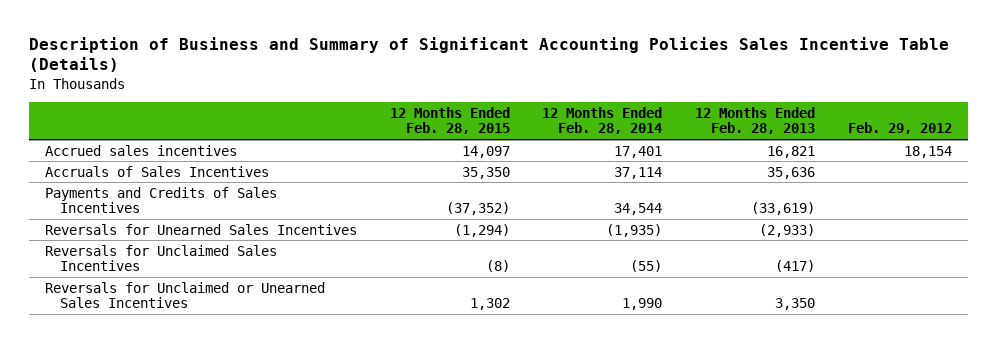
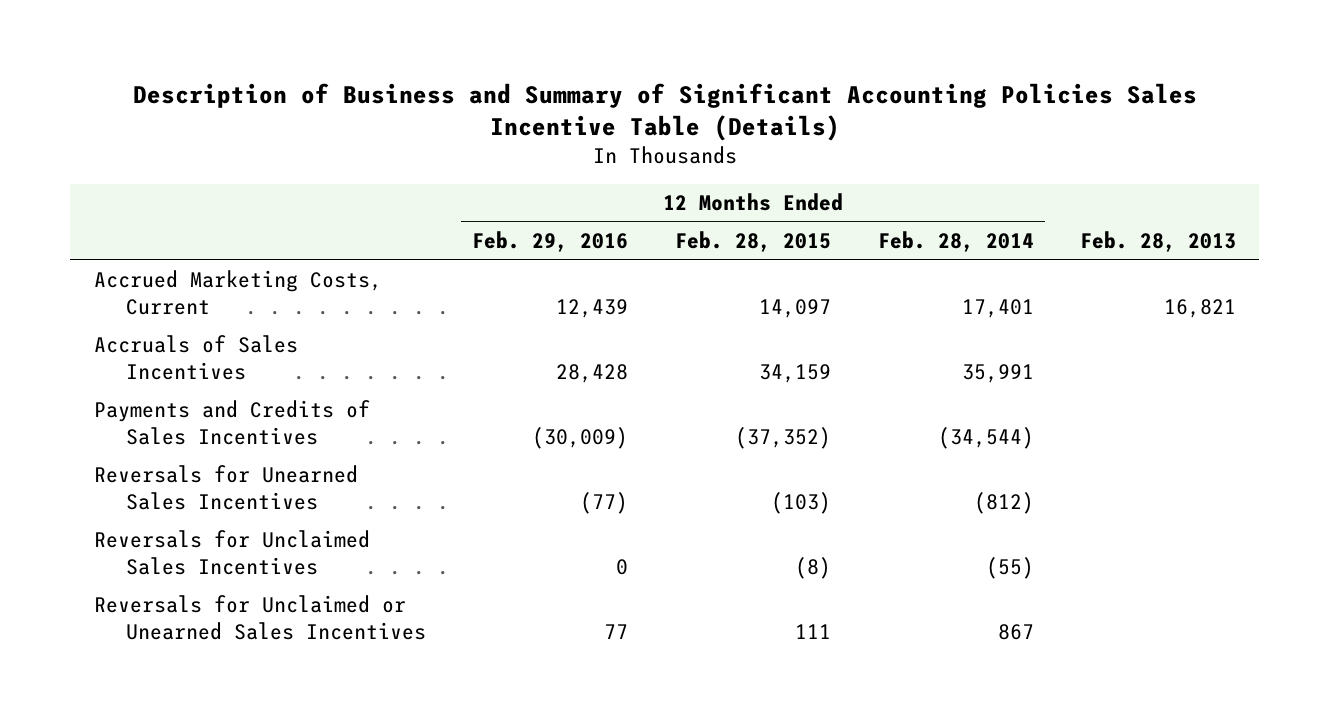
- | 12 Months Ended Feb. 28, 2015 | 12 Months Ended Feb. 28, 2014 | 12 Months Ended Feb. 28, 2013 | Feb. 29, 2012
+ | 12 Months Ended Feb. 29, 2016 | 12 Months Ended Feb. 28, 2015 | 12 Months Ended Feb. 28, 2014 | Feb. 28, 2013
- Accrued sales incentives | 14,097 | 17,401 | 16,821 | 18,154
- Accruals of Sales Incentives | 35,350 | 37,114 | 35,636 |
- Payments and Credits of Sales Incentives | (37,352) | 34,544 | (33,619) |
- Reversals for Unearned Sales Incentives | (1,294) | (1,935) | (2,933) |
+ Accrued Marketing Costs, Current | 12,439 | 14,097 | 17,401 | 16,821
+ Accruals of Sales Incentives | 28,428 | 34,159 | 35,991 |
+ Payments and Credits of Sales Incentives | (30,009) | (37,352) | (34,544) |
+ Reversals for Unearned Sales Incentives | (77) | (103) | (812) |
- Reversals for Unclaimed or Unearned Sales Incentives | 1,302 | 1,990 | 3,350 |
+ Reversals for Unclaimed or Unearned Sales Incentives | 77 | 111 | 867 |

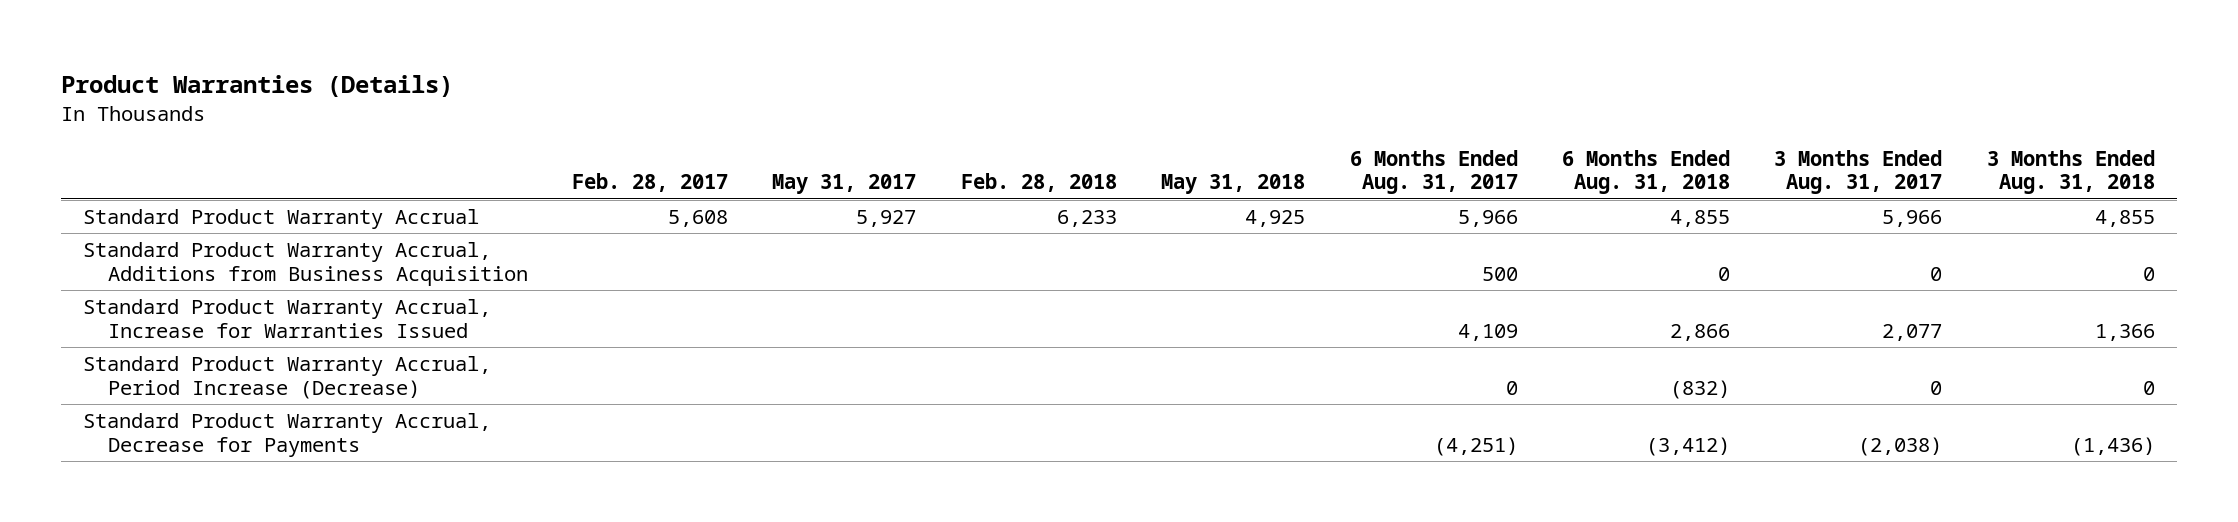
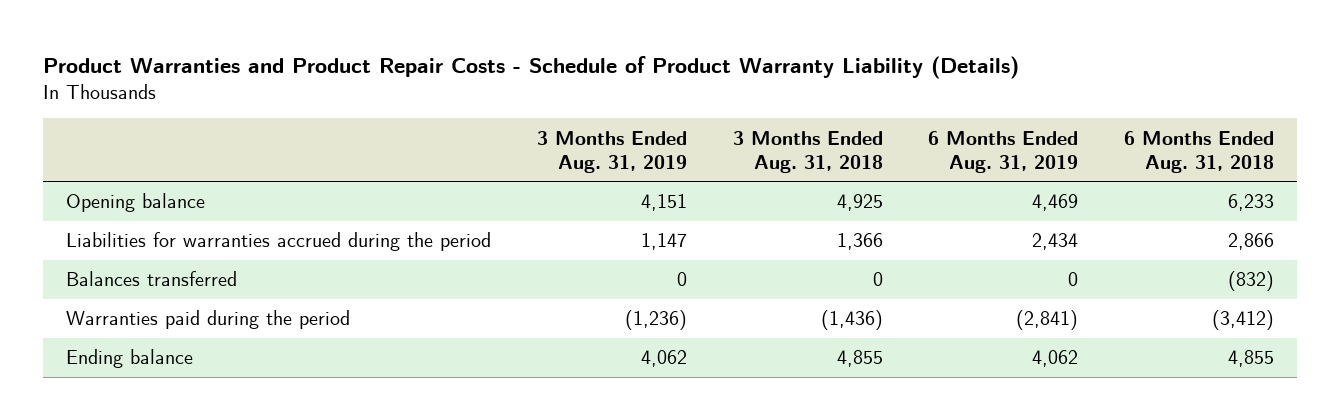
- Product Warranties (Details)
+ Product Warranties and Product Repair Costs - Schedule of Product Warranty Liability (Details)
- | Feb. 28, 2017 | May 31, 2017 | Feb. 28, 2018 | May 31, 2018 | 6 Months Ended Aug. 31, 2017 | 6 Months Ended Aug. 31, 2018 | 3 Months Ended Aug. 31, 2017 | 3 Months Ended Aug. 31, 2018
+ | 3 Months Ended Aug. 31, 2019 | 3 Months Ended Aug. 31, 2018 | 6 Months Ended Aug. 31, 2019 | 6 Months Ended Aug. 31, 2018
- Standard Product Warranty Accrual | 5,608 | 5,927 | 6,233 | 4,925 | 5,966 | 4,855 | 5,966 | 4,855
- Standard Product Warranty Accrual, Additions from Business Acquisition | | | | | 500 | 0 | 0 | 0
- Standard Product Warranty Accrual, Increase for Warranties Issued | | | | | 4,109 | 2,866 | 2,077 | 1,366
- Standard Product Warranty Accrual, Period Increase (Decrease) | | | | | 0 | (832) | 0 | 0
- Standard Product Warranty Accrual, Decrease for Payments | | | | | (4,251) | (3,412) | (2,038) | (1,436)
+ Opening balance | 4,151 | 4,925 | 4,469 | 6,233
+ Liabilities for warranties accrued during the period | 1,147 | 1,366 | 2,434 | 2,866
+ Balances transferred | 0 | 0 | 0 | (832)
+ Warranties paid during the period | (1,236) | (1,436) | (2,841) | (3,412)
+ Ending balance | 4,062 | 4,855 | 4,062 | 4,855

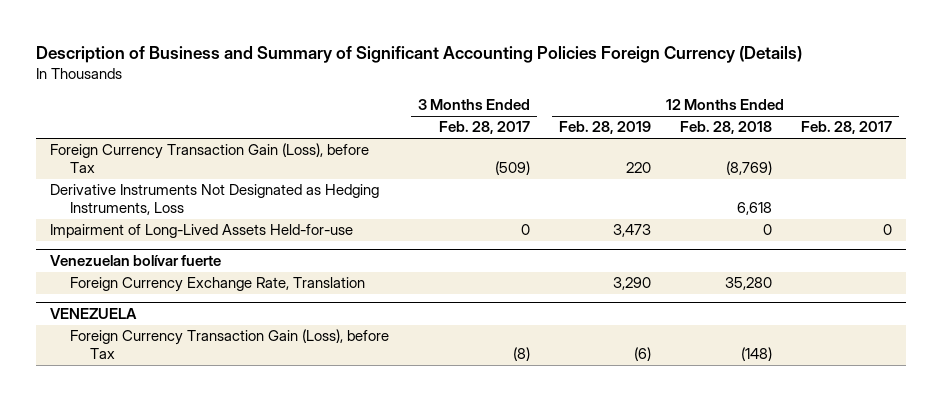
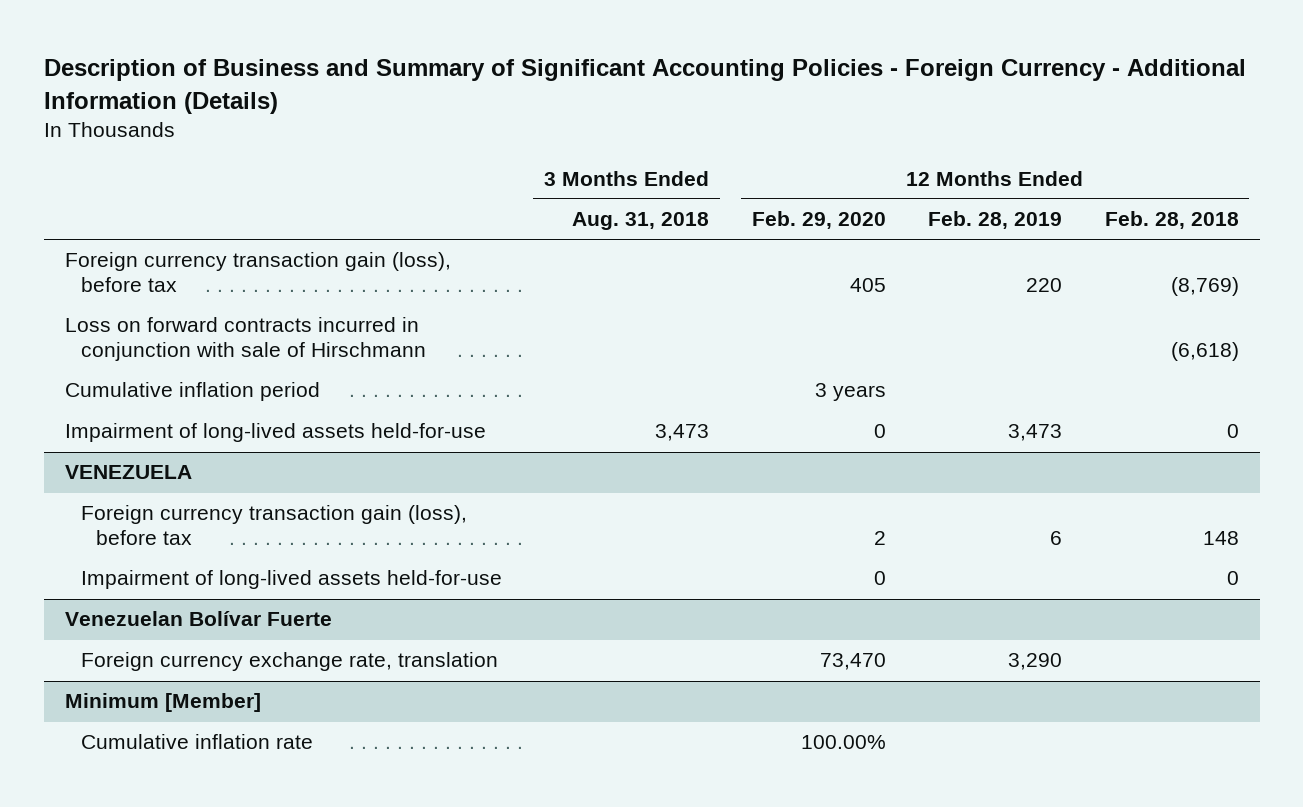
- Description of Business and Summary of Significant Accounting Policies Foreign Currency (Details)
+ Description of Business and Summary of Significant Accounting Policies - Foreign Currency - Additional Information (Details)
- | 3 Months Ended Feb. 28, 2017 | 12 Months Ended Feb. 28, 2019 | 12 Months Ended Feb. 28, 2018 | 12 Months Ended Feb. 28, 2017
+ | 3 Months Ended Aug. 31, 2018 | 12 Months Ended Feb. 29, 2020 | 12 Months Ended Feb. 28, 2019 | 12 Months Ended Feb. 28, 2018
- Foreign Currency Transaction Gain (Loss), before Tax | (509) | 220 | (8,769) |
- Derivative Instruments Not Designated as Hedging Instruments, Loss | | | 6,618 |
- Impairment of Long-Lived Assets Held-for-use | 0 | 3,473 | 0 | 0
- Venezuelan bolívar fuerte
- Foreign Currency Exchange Rate, Translation | | 3,290 | 35,280 |
+ Foreign currency transaction gain (loss), before tax | | 405 | 220 | (8,769)
+ Loss on forward contracts incurred in conjunction with sale of Hirschmann | | | | (6,618)
+ Cumulative inflation period | | 3 years | |
+ Impairment of long-lived assets held-for-use | 3,473 | 0 | 3,473 | 0
@ VENEZUELA
- Foreign Currency Transaction Gain (Loss), before Tax | (8) | (6) | (148) |
+ Foreign currency transaction gain (loss), before tax | | 2 | 6 | 148
+ Impairment of long-lived assets held-for-use | | 0 | | 0
+ Venezuelan Bolívar Fuerte
+ Foreign currency exchange rate, translation | | 73,470 | 3,290 |
+ Minimum [Member]
+ Cumulative inflation rate | | 100.00% | |

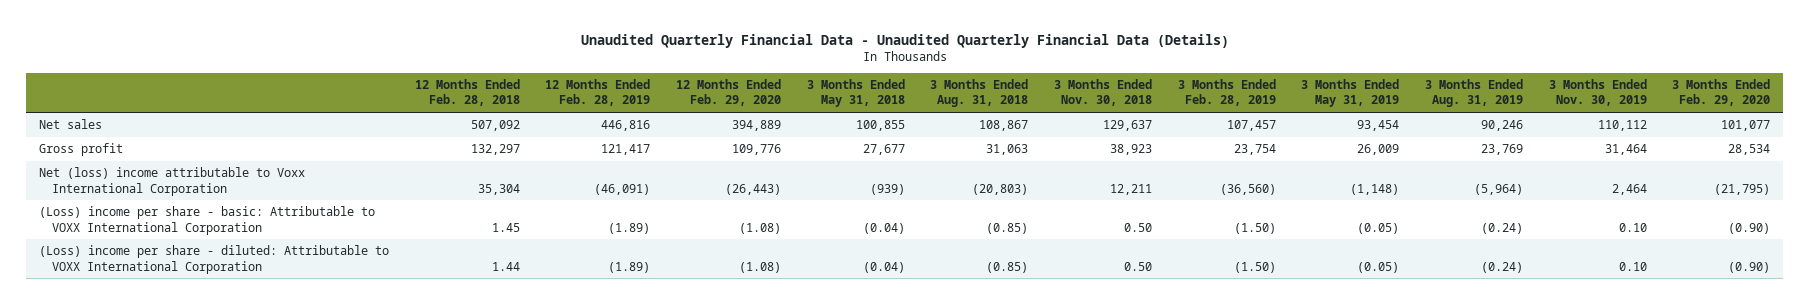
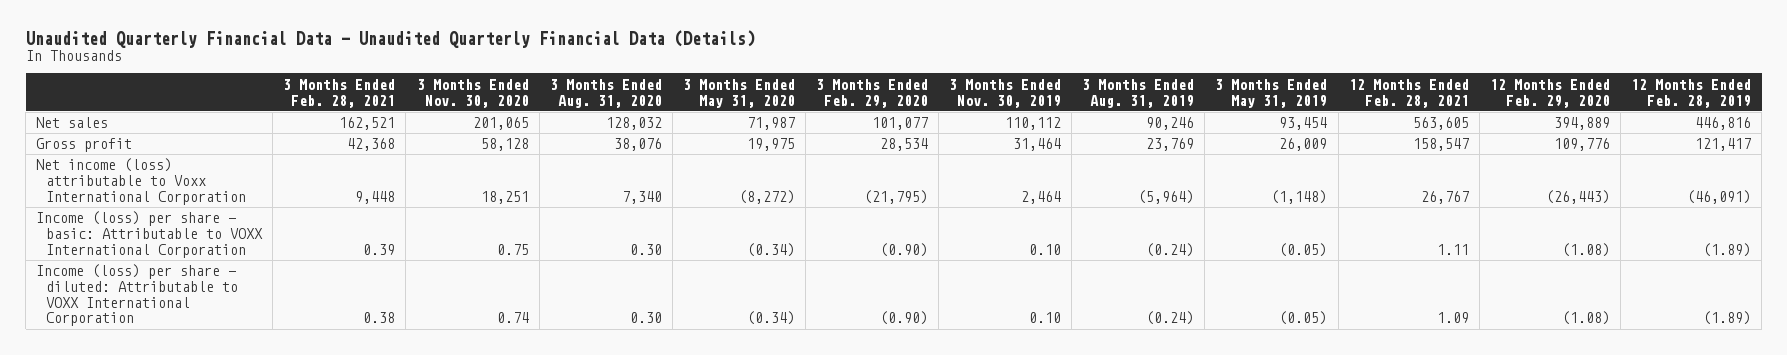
- | 12 Months Ended Feb. 28, 2018 | 12 Months Ended Feb. 28, 2019 | 12 Months Ended Feb. 29, 2020 | 3 Months Ended May 31, 2018 | 3 Months Ended Aug. 31, 2018 | 3 Months Ended Nov. 30, 2018 | 3 Months Ended Feb. 28, 2019 | 3 Months Ended May 31, 2019 | 3 Months Ended Aug. 31, 2019 | 3 Months Ended Nov. 30, 2019 | 3 Months Ended Feb. 29, 2020
+ | 3 Months Ended Feb. 28, 2021 | 3 Months Ended Nov. 30, 2020 | 3 Months Ended Aug. 31, 2020 | 3 Months Ended May 31, 2020 | 3 Months Ended Feb. 29, 2020 | 3 Months Ended Nov. 30, 2019 | 3 Months Ended Aug. 31, 2019 | 3 Months Ended May 31, 2019 | 12 Months Ended Feb. 28, 2021 | 12 Months Ended Feb. 29, 2020 | 12 Months Ended Feb. 28, 2019
- Net (loss) income attributable to Voxx International Corporation | 35,304 | (46,091) | (26,443) | (939) | (20,803) | 12,211 | (36,560) | (1,148) | (5,964) | 2,464 | (21,795)
- (Loss) income per share - basic: Attributable to VOXX International Corporation | 1.45 | (1.89) | (1.08) | (0.04) | (0.85) | 0.50 | (1.50) | (0.05) | (0.24) | 0.10 | (0.90)
- (Loss) income per share - diluted: Attributable to VOXX International Corporation | 1.44 | (1.89) | (1.08) | (0.04) | (0.85) | 0.50 | (1.50) | (0.05) | (0.24) | 0.10 | (0.90)
+ Net income (loss) attributable to Voxx International Corporation | 9,448 | 18,251 | 7,340 | (8,272) | (21,795) | 2,464 | (5,964) | (1,148) | 26,767 | (26,443) | (46,091)
+ Income (loss) per share - basic: Attributable to VOXX International Corporation | 0.39 | 0.75 | 0.30 | (0.34) | (0.90) | 0.10 | (0.24) | (0.05) | 1.11 | (1.08) | (1.89)
+ Income (loss) per share - diluted: Attributable to VOXX International Corporation | 0.38 | 0.74 | 0.30 | (0.34) | (0.90) | 0.10 | (0.24) | (0.05) | 1.09 | (1.08) | (1.89)

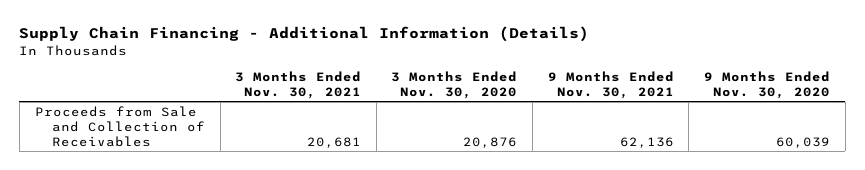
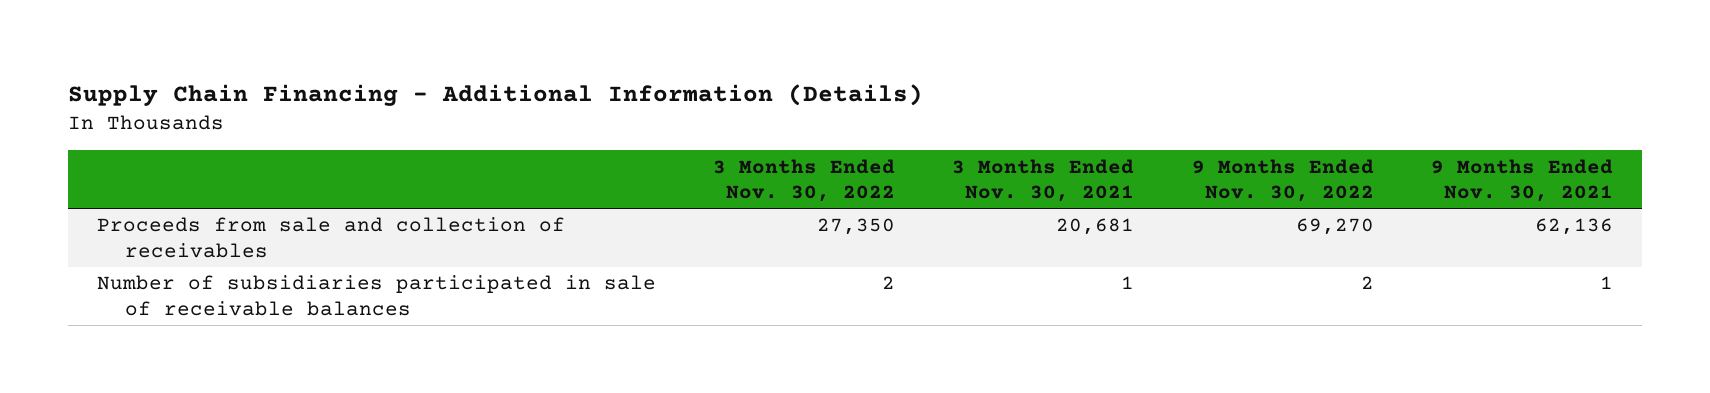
- | 3 Months Ended Nov. 30, 2021 | 3 Months Ended Nov. 30, 2020 | 9 Months Ended Nov. 30, 2021 | 9 Months Ended Nov. 30, 2020
+ | 3 Months Ended Nov. 30, 2022 | 3 Months Ended Nov. 30, 2021 | 9 Months Ended Nov. 30, 2022 | 9 Months Ended Nov. 30, 2021
- Proceeds from Sale and Collection of Receivables | 20,681 | 20,876 | 62,136 | 60,039
+ Proceeds from sale and collection of receivables | 27,350 | 20,681 | 69,270 | 62,136
+ Number of subsidiaries participated in sale of receivable balances | 2 | 1 | 2 | 1

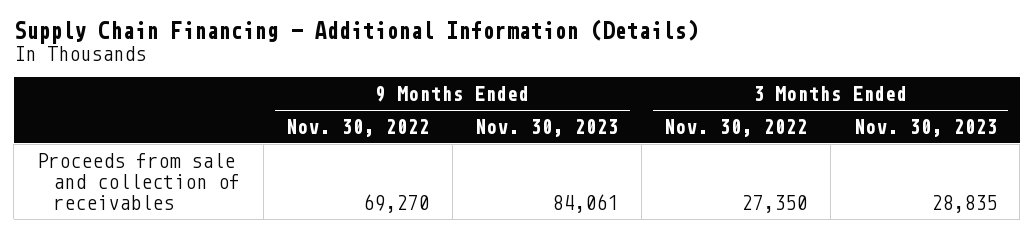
- | 3 Months Ended Nov. 30, 2022 | 3 Months Ended Nov. 30, 2021 | 9 Months Ended Nov. 30, 2022 | 9 Months Ended Nov. 30, 2021
+ | 9 Months Ended Nov. 30, 2022 | 9 Months Ended Nov. 30, 2023 | 3 Months Ended Nov. 30, 2022 | 3 Months Ended Nov. 30, 2023
- Number of subsidiaries participated in sale of receivable balances | 2 | 1 | 2 | 1

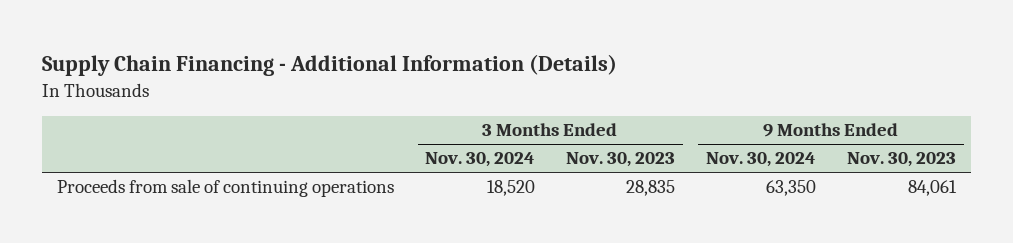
- | 9 Months Ended Nov. 30, 2022 | 9 Months Ended Nov. 30, 2023 | 3 Months Ended Nov. 30, 2022 | 3 Months Ended Nov. 30, 2023
+ | 3 Months Ended Nov. 30, 2024 | 3 Months Ended Nov. 30, 2023 | 9 Months Ended Nov. 30, 2024 | 9 Months Ended Nov. 30, 2023
- Proceeds from sale and collection of receivables | 69,270 | 84,061 | 27,350 | 28,835
+ Proceeds from sale of continuing operations | 18,520 | 28,835 | 63,350 | 84,061

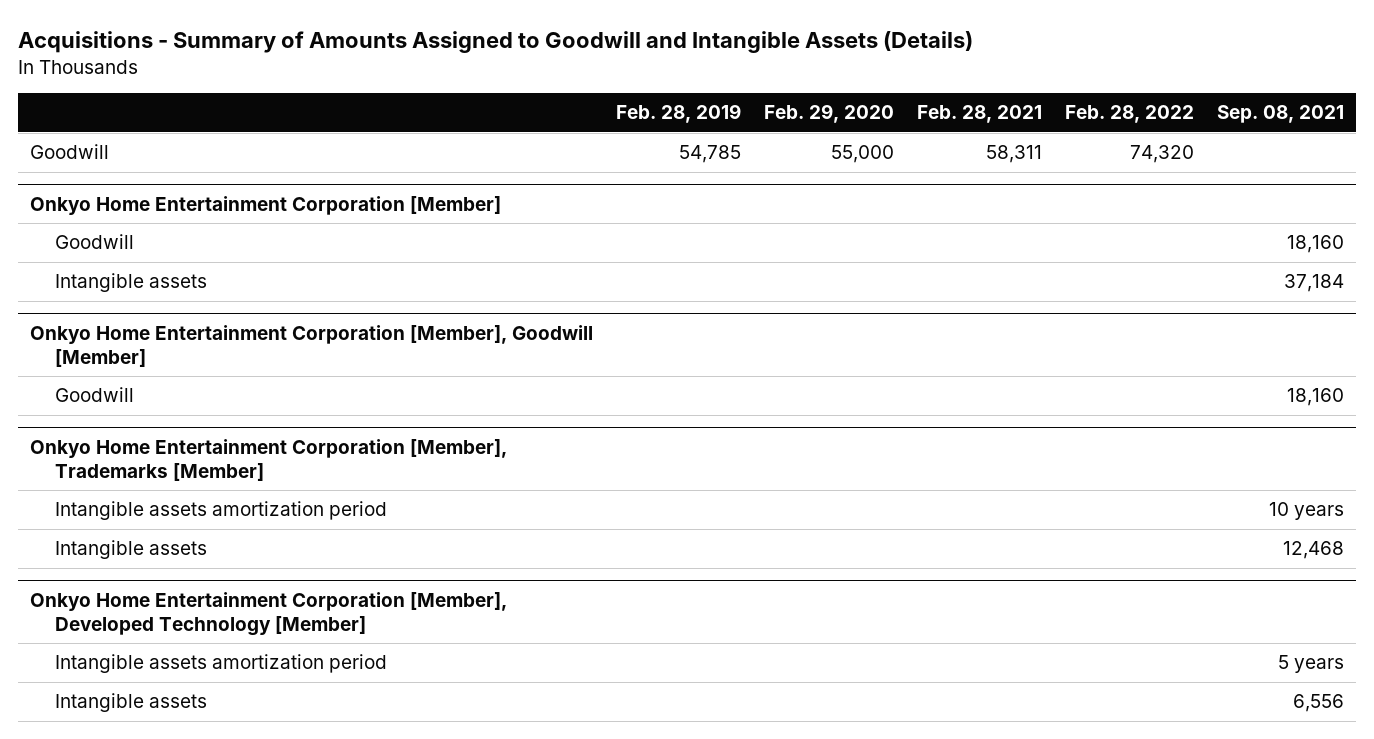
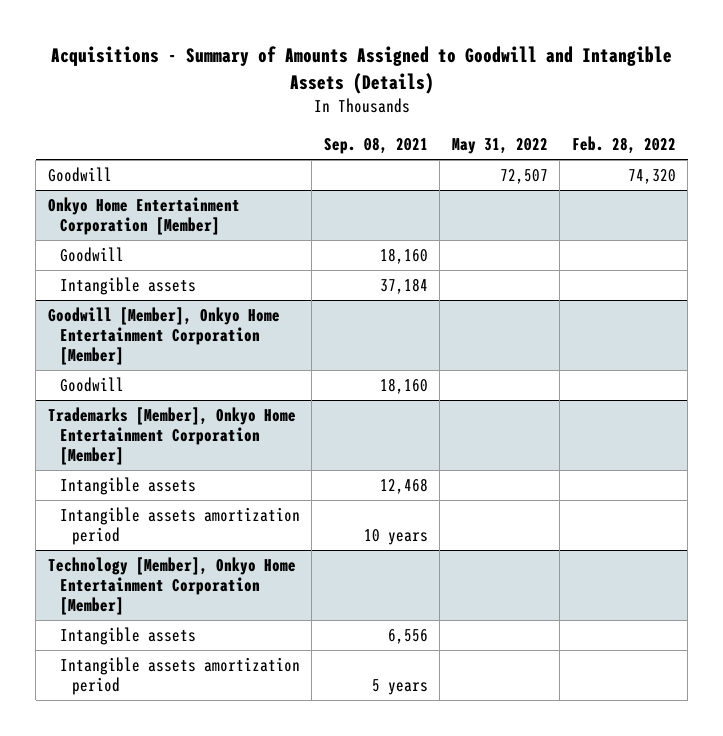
- | Feb. 28, 2019 | Feb. 29, 2020 | Feb. 28, 2021 | Feb. 28, 2022 | Sep. 08, 2021
+ | Sep. 08, 2021 | May 31, 2022 | Feb. 28, 2022
- Onkyo Home Entertainment Corporation [Member], Goodwill [Member]
+ Goodwill [Member], Onkyo Home Entertainment Corporation [Member]
- Onkyo Home Entertainment Corporation [Member], Trademarks [Member]
- Intangible assets amortization period | | | | | 10 years
+ Trademarks [Member], Onkyo Home Entertainment Corporation [Member]
- Onkyo Home Entertainment Corporation [Member], Developed Technology [Member]
- Intangible assets amortization period | | | | | 5 years
+ Intangible assets amortization period | 10 years | |
+ Technology [Member], Onkyo Home Entertainment Corporation [Member]
+ Intangible assets amortization period | 5 years | |

